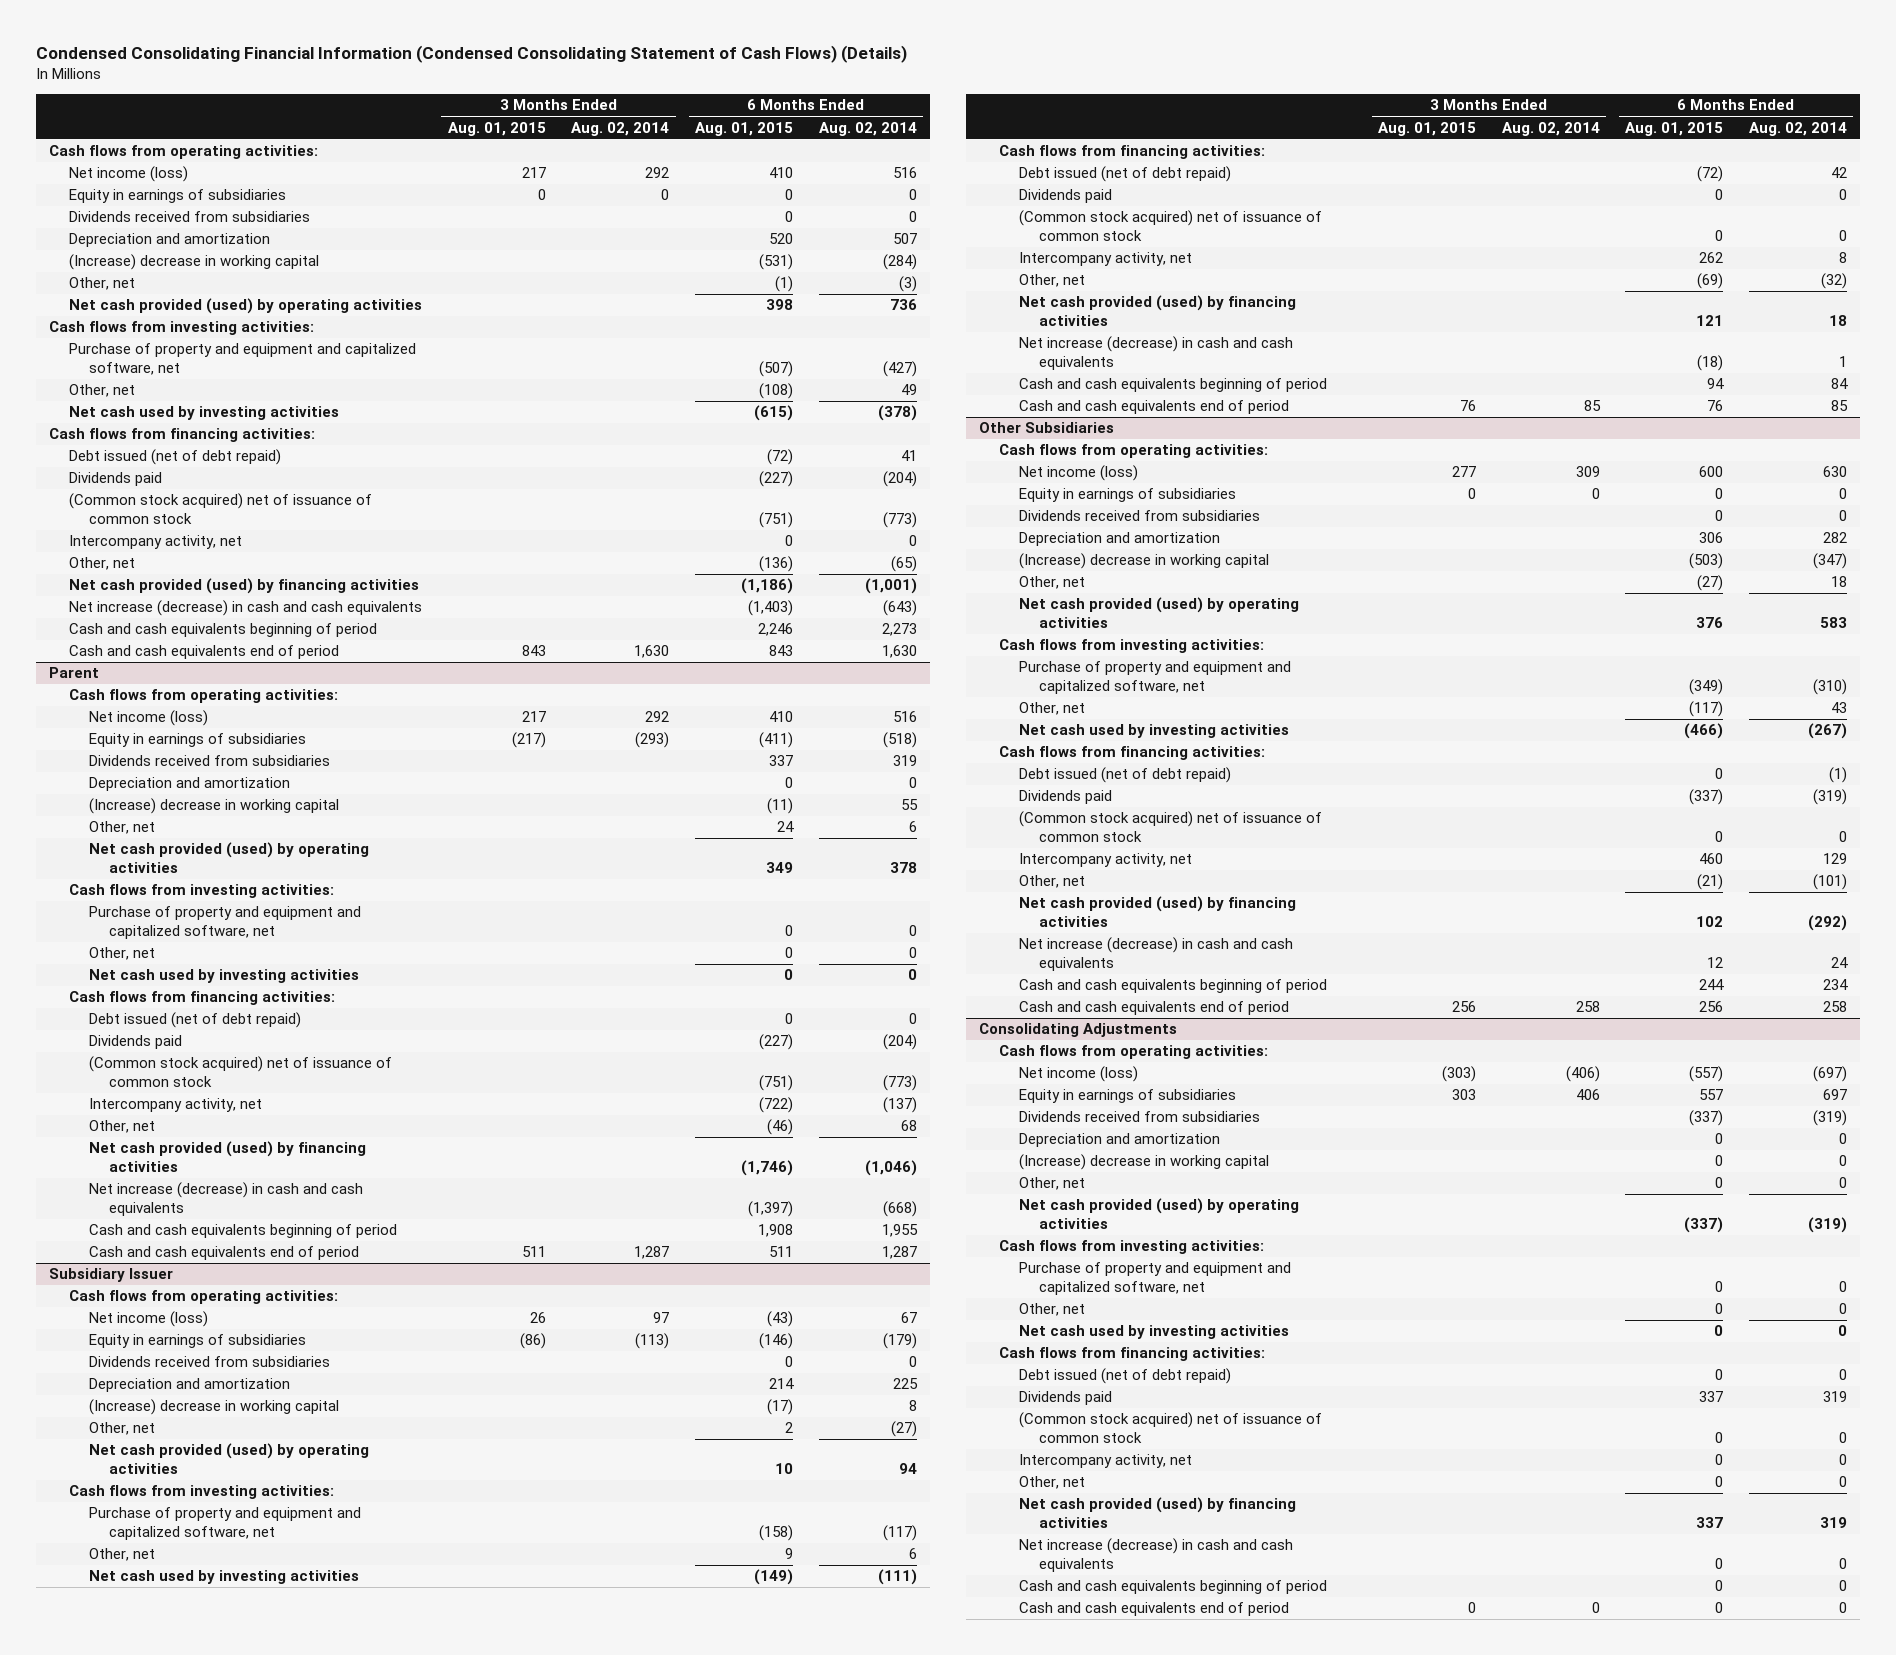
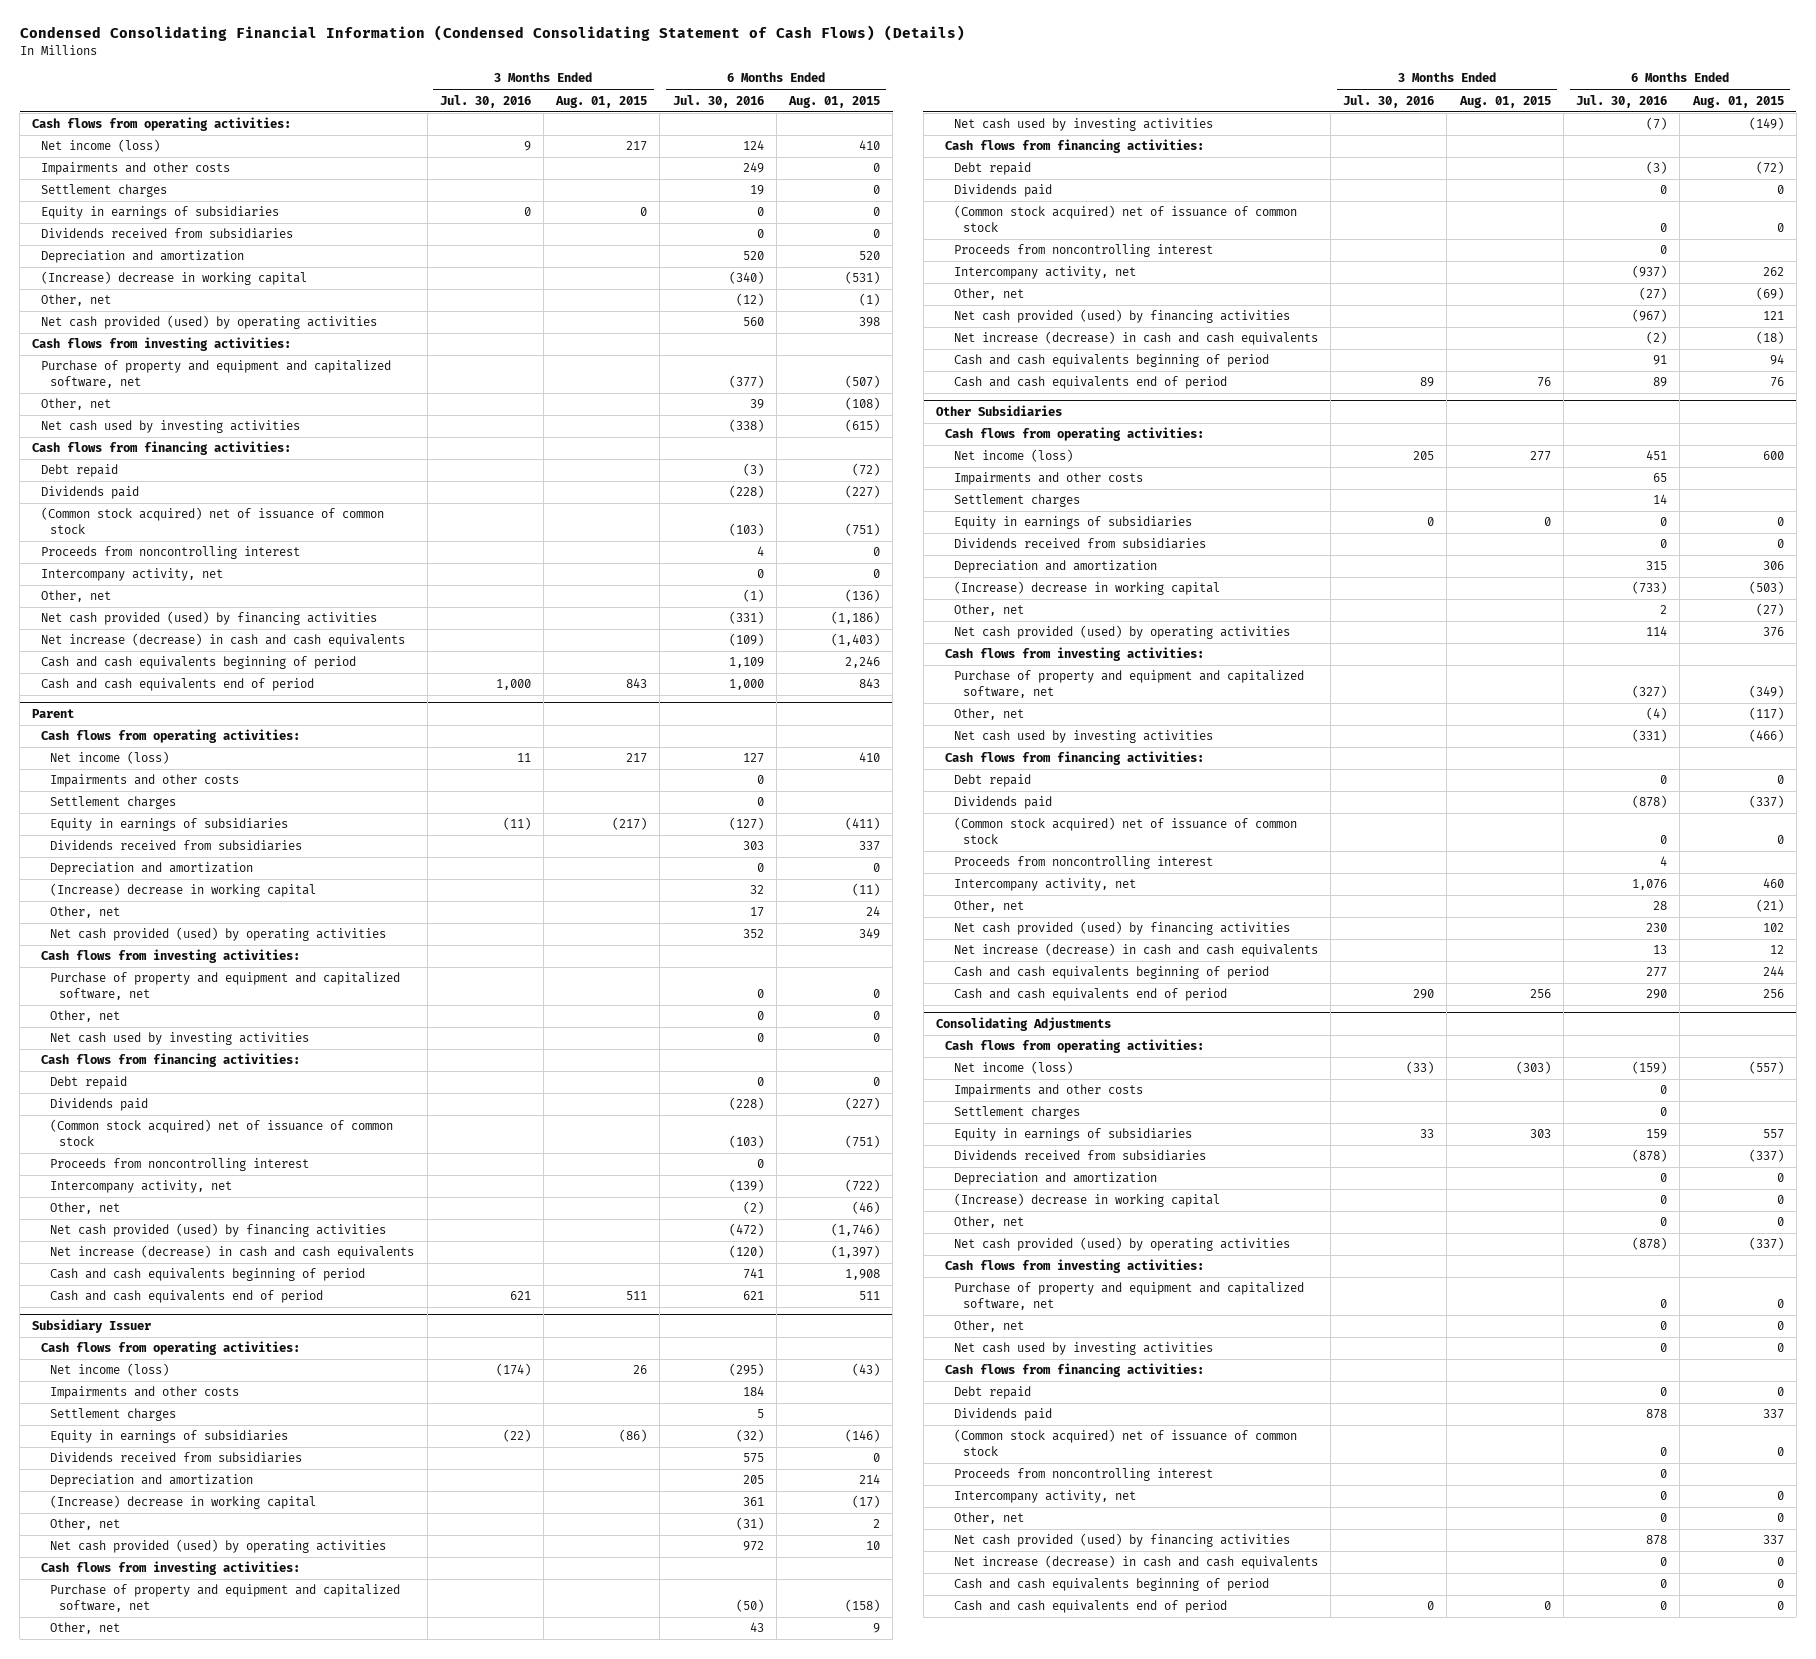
- | 3 Months Ended Aug. 01, 2015 | 3 Months Ended Aug. 02, 2014 | 6 Months Ended Aug. 01, 2015 | 6 Months Ended Aug. 02, 2014
+ | 3 Months Ended Jul. 30, 2016 | 3 Months Ended Aug. 01, 2015 | 6 Months Ended Jul. 30, 2016 | 6 Months Ended Aug. 01, 2015
+ Impairments and other costs | | | 249 | 0
+ Settlement charges | | | 19 | 0
- Debt issued (net of debt repaid) | | | (72) | 41
+ Debt repaid | | | (3) | (72)
+ Proceeds from noncontrolling interest | | | 4 | 0
@ Parent
+ Impairments and other costs | | | 0 |
+ Settlement charges | | | 0 |
- Debt issued (net of debt repaid) | | | 0 | 0
+ Debt repaid | | | 0 | 0
+ Proceeds from noncontrolling interest | | | 0 |
@ Subsidiary Issuer
+ Impairments and other costs | | | 184 |
+ Settlement charges | | | 5 |
- Debt issued (net of debt repaid) | | | (72) | 42
+ Debt repaid | | | (3) | (72)
+ Proceeds from noncontrolling interest | | | 0 |
@ Other Subsidiaries
+ Impairments and other costs | | | 65 |
+ Settlement charges | | | 14 |
- Debt issued (net of debt repaid) | | | 0 | (1)
+ Debt repaid | | | 0 | 0
+ Proceeds from noncontrolling interest | | | 4 |
@ Consolidating Adjustments
+ Impairments and other costs | | | 0 |
+ Settlement charges | | | 0 |
- Debt issued (net of debt repaid) | | | 0 | 0
+ Debt repaid | | | 0 | 0
+ Proceeds from noncontrolling interest | | | 0 |

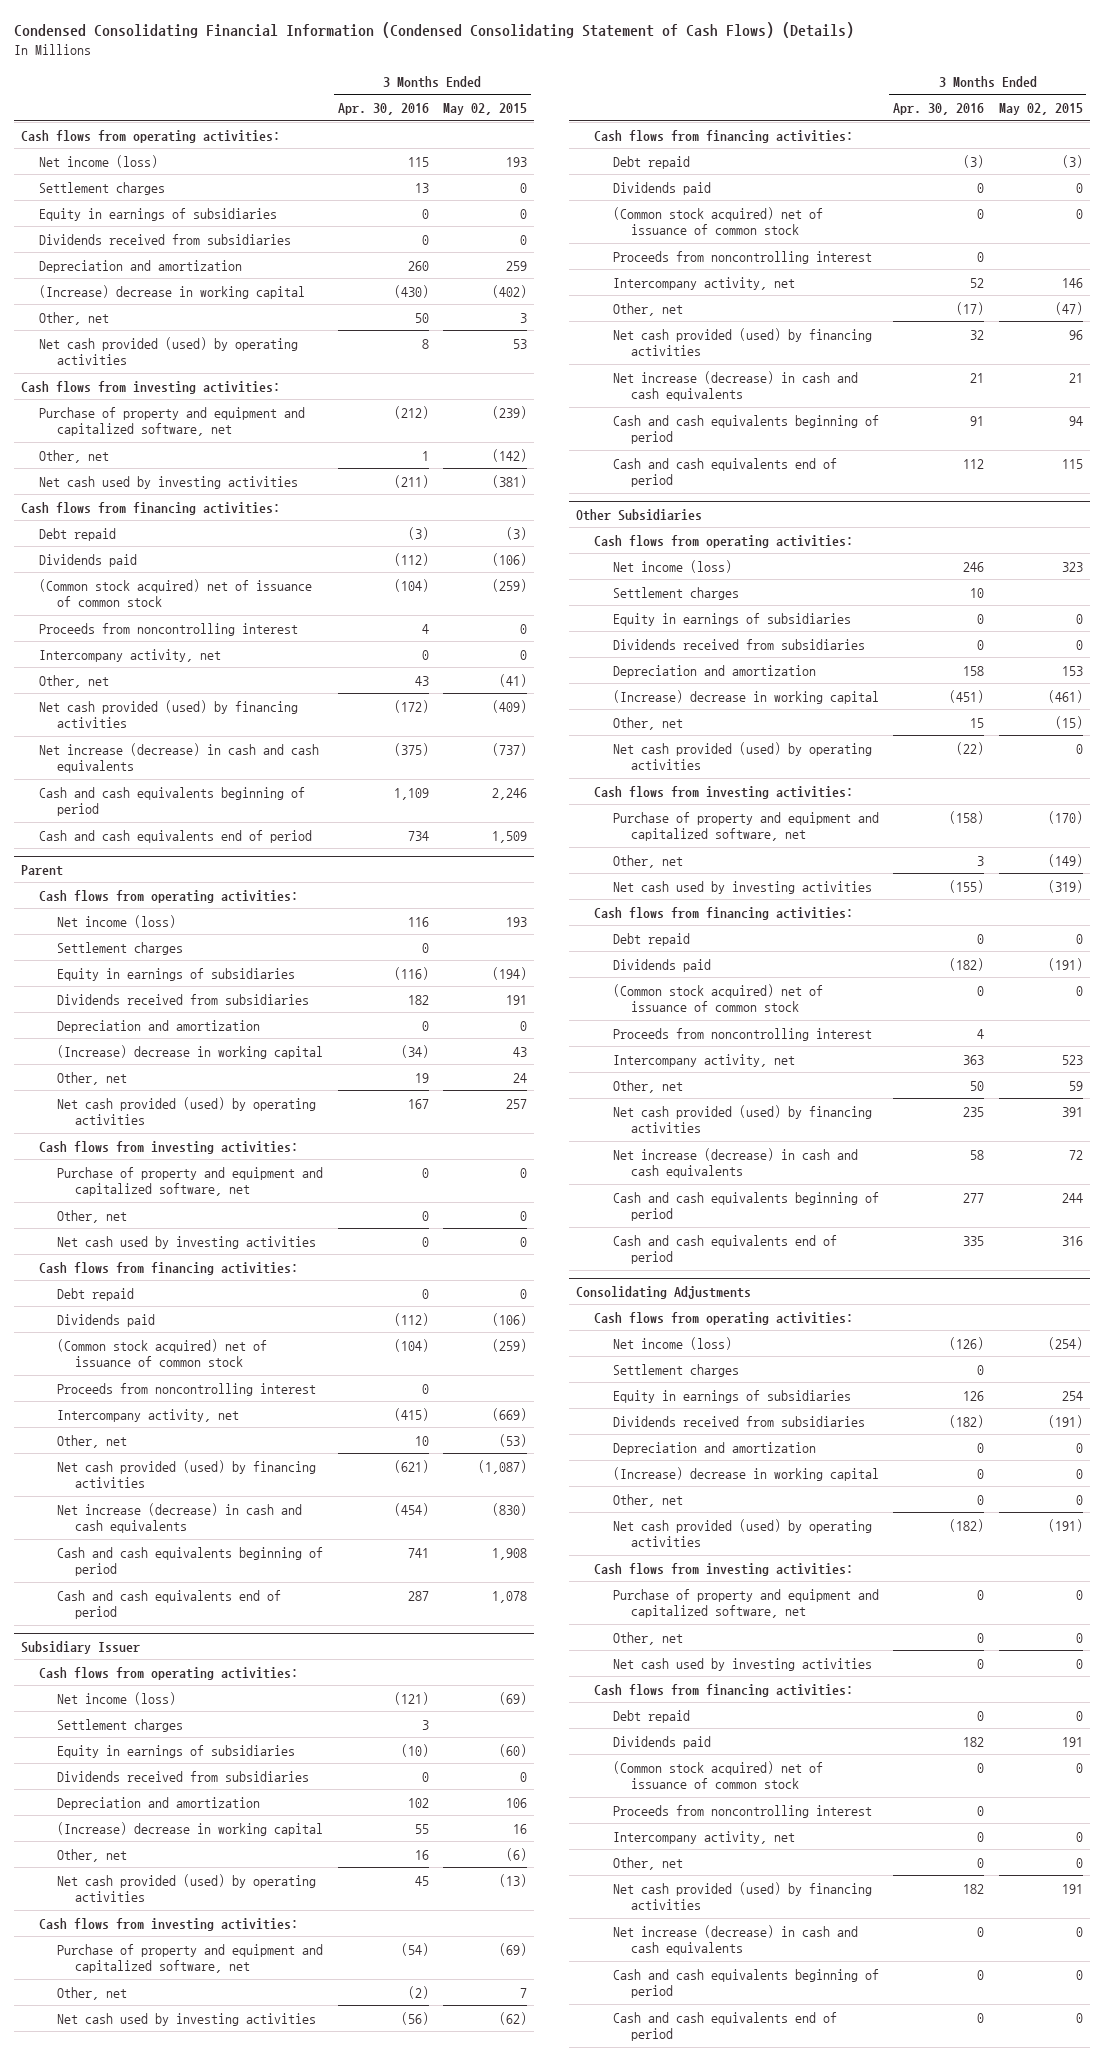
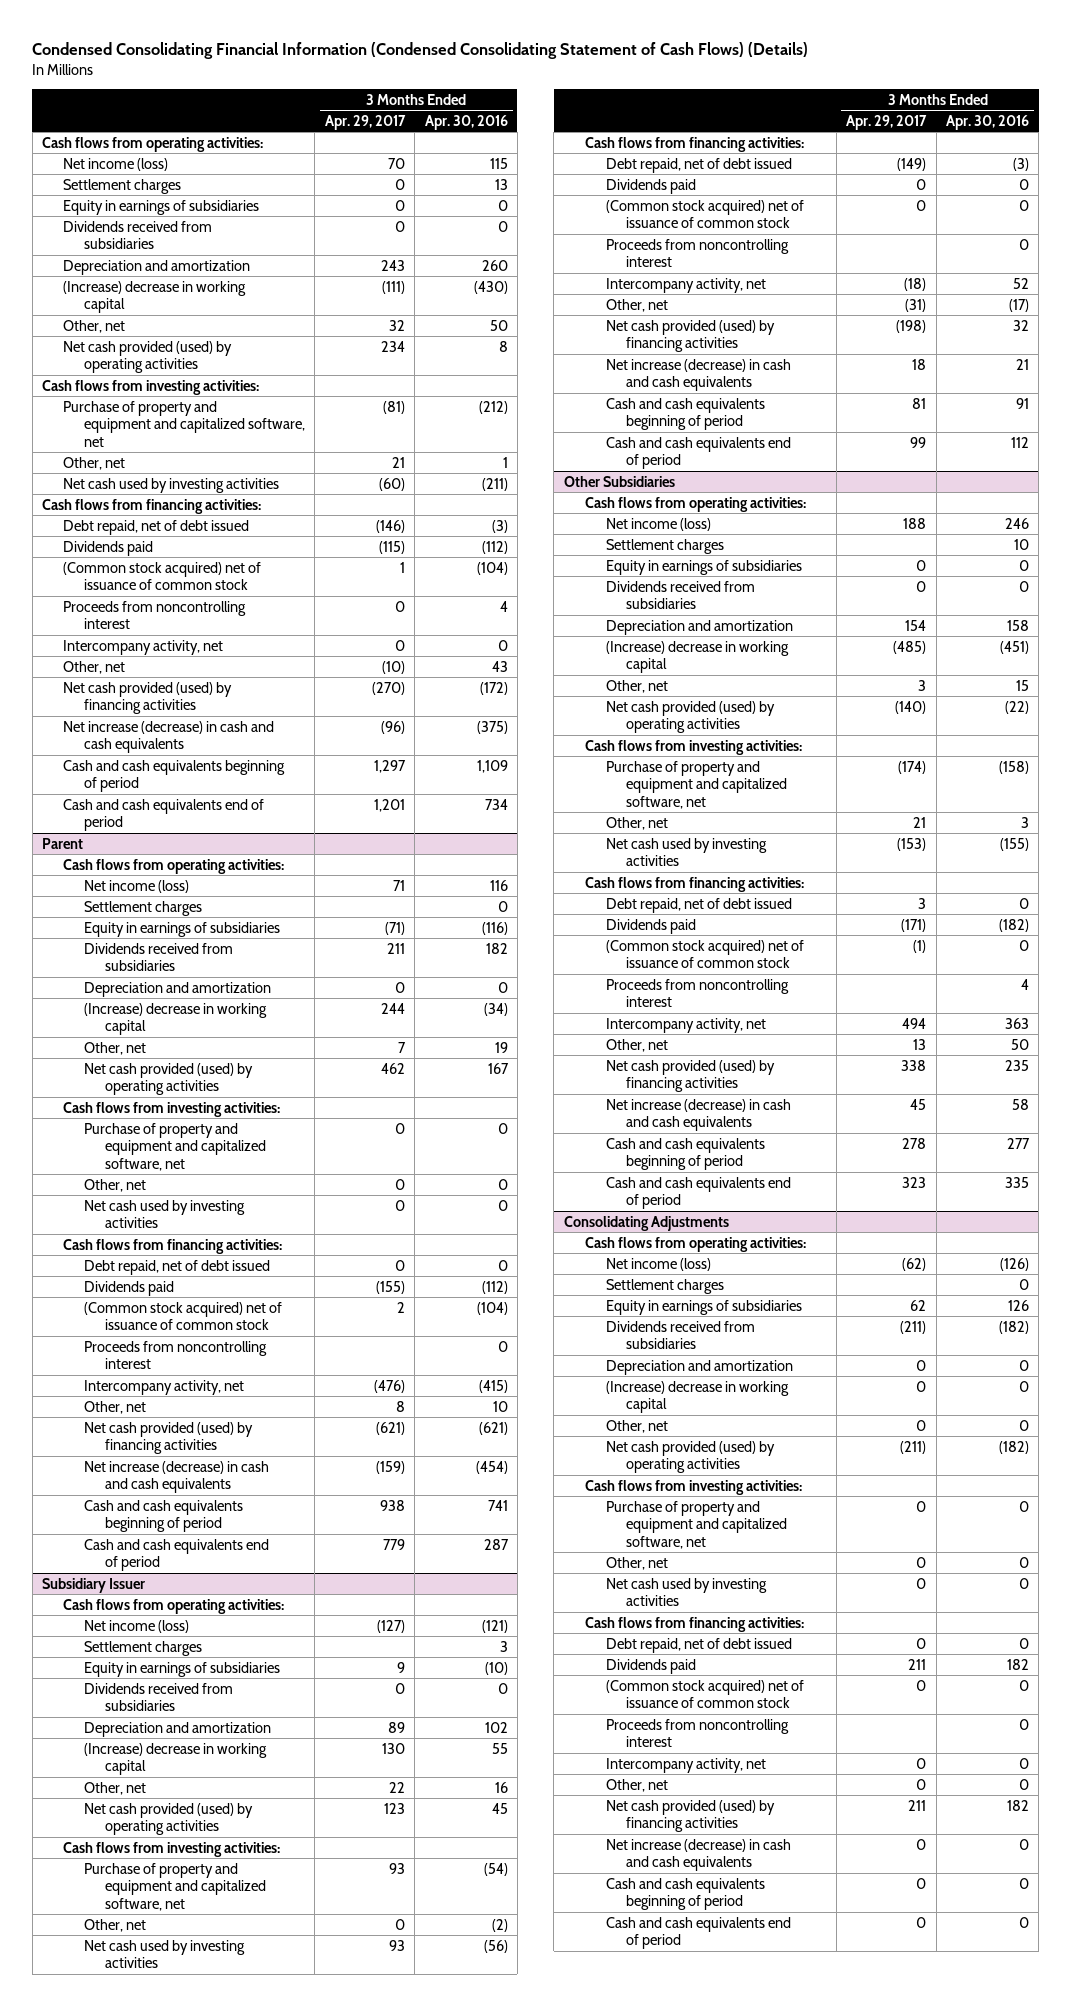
- | 3 Months Ended Apr. 30, 2016 | 3 Months Ended May 02, 2015
+ | 3 Months Ended Apr. 29, 2017 | 3 Months Ended Apr. 30, 2016
- Debt repaid | (3) | (3)
+ Debt repaid, net of debt issued | (146) | (3)
@ Parent
- Debt repaid | 0 | 0
+ Debt repaid, net of debt issued | 0 | 0
@ Subsidiary Issuer
- Debt repaid | (3) | (3)
+ Debt repaid, net of debt issued | (149) | (3)
@ Other Subsidiaries
- Debt repaid | 0 | 0
+ Debt repaid, net of debt issued | 3 | 0
@ Consolidating Adjustments
- Debt repaid | 0 | 0
+ Debt repaid, net of debt issued | 0 | 0

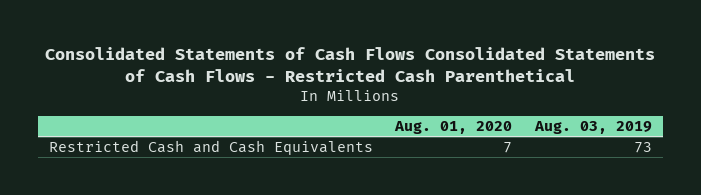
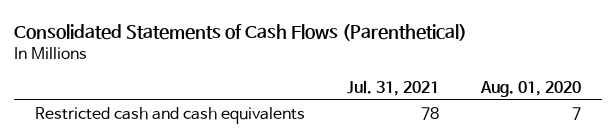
- Consolidated Statements of Cash Flows Consolidated Statements of Cash Flows - Restricted Cash Parenthetical
+ Consolidated Statements of Cash Flows (Parenthetical)
- | Aug. 01, 2020 | Aug. 03, 2019
+ | Jul. 31, 2021 | Aug. 01, 2020
- Restricted Cash and Cash Equivalents | 7 | 73
+ Restricted cash and cash equivalents | 78 | 7

